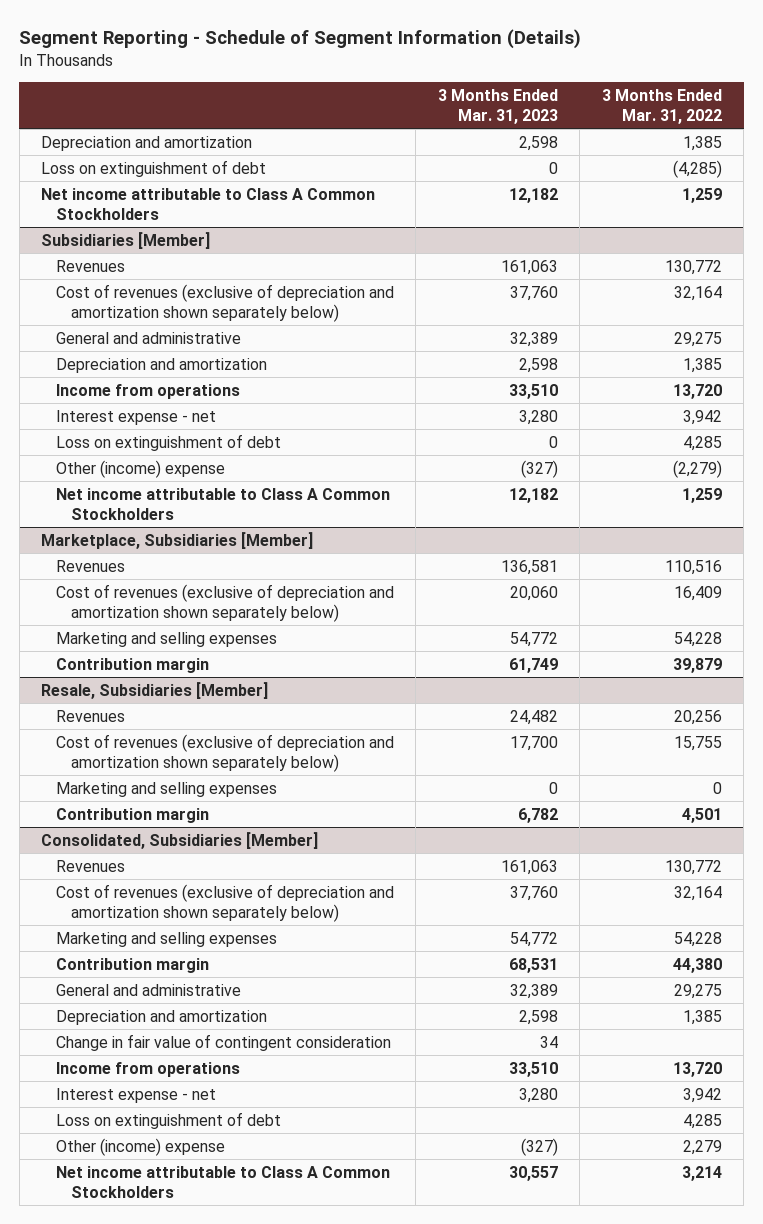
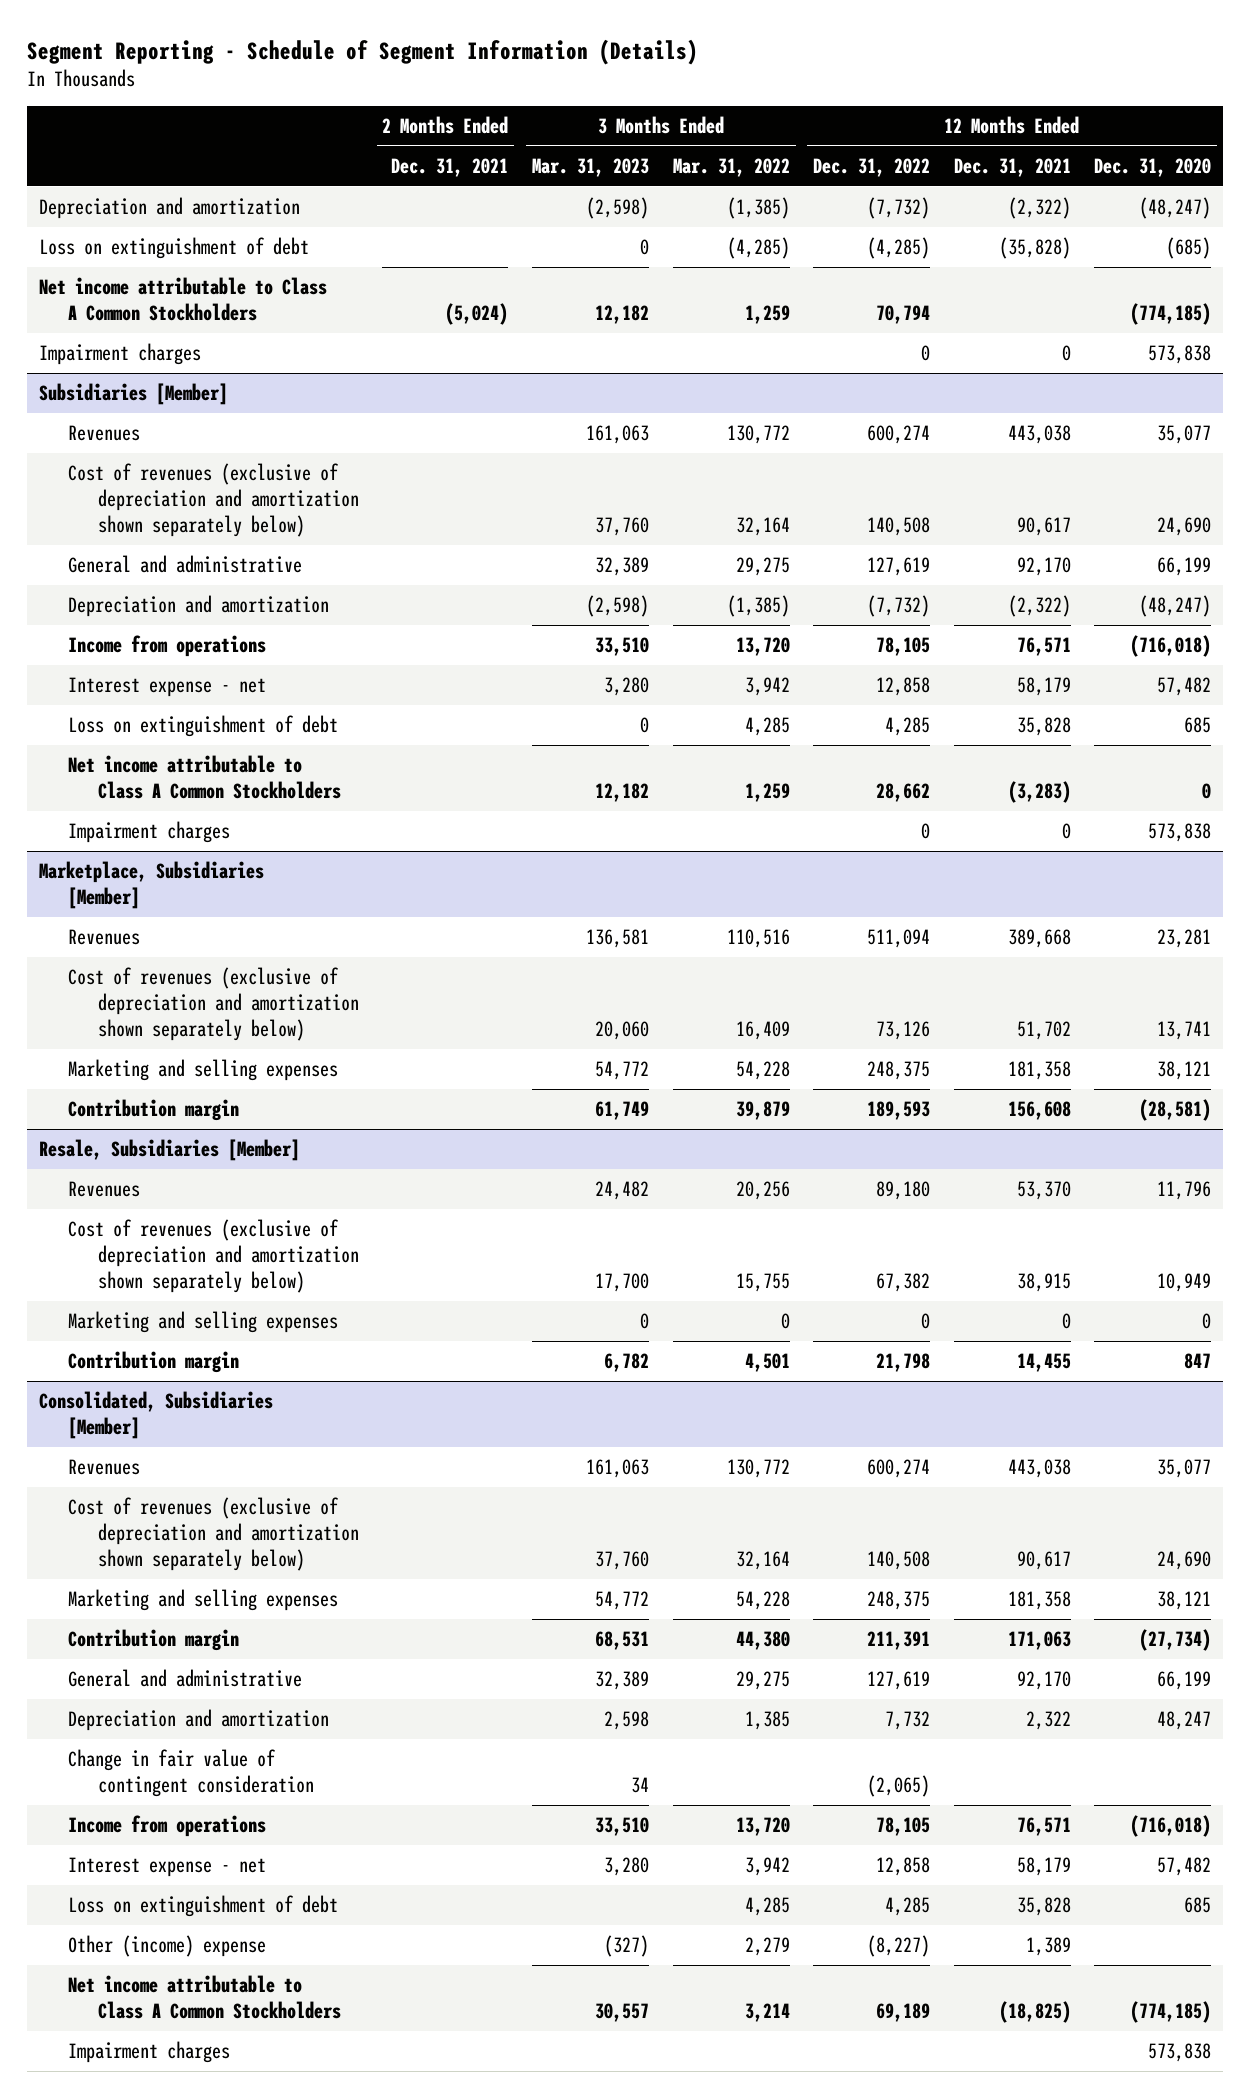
- | 3 Months Ended Mar. 31, 2023 | 3 Months Ended Mar. 31, 2022
+ | 2 Months Ended Dec. 31, 2021 | 3 Months Ended Mar. 31, 2023 | 3 Months Ended Mar. 31, 2022 | 12 Months Ended Dec. 31, 2022 | 12 Months Ended Dec. 31, 2021 | 12 Months Ended Dec. 31, 2020
- Depreciation and amortization | 2,598 | 1,385
+ Depreciation and amortization | | (2,598) | (1,385) | (7,732) | (2,322) | (48,247)
+ Impairment charges | | | | 0 | 0 | 573,838
@ Subsidiaries [Member]
- Depreciation and amortization | 2,598 | 1,385
+ Depreciation and amortization | | (2,598) | (1,385) | (7,732) | (2,322) | (48,247)
- Other (income) expense | (327) | (2,279)
+ Impairment charges | | | | 0 | 0 | 573,838
@ Consolidated, Subsidiaries [Member]
+ Impairment charges | | | | | | 573,838

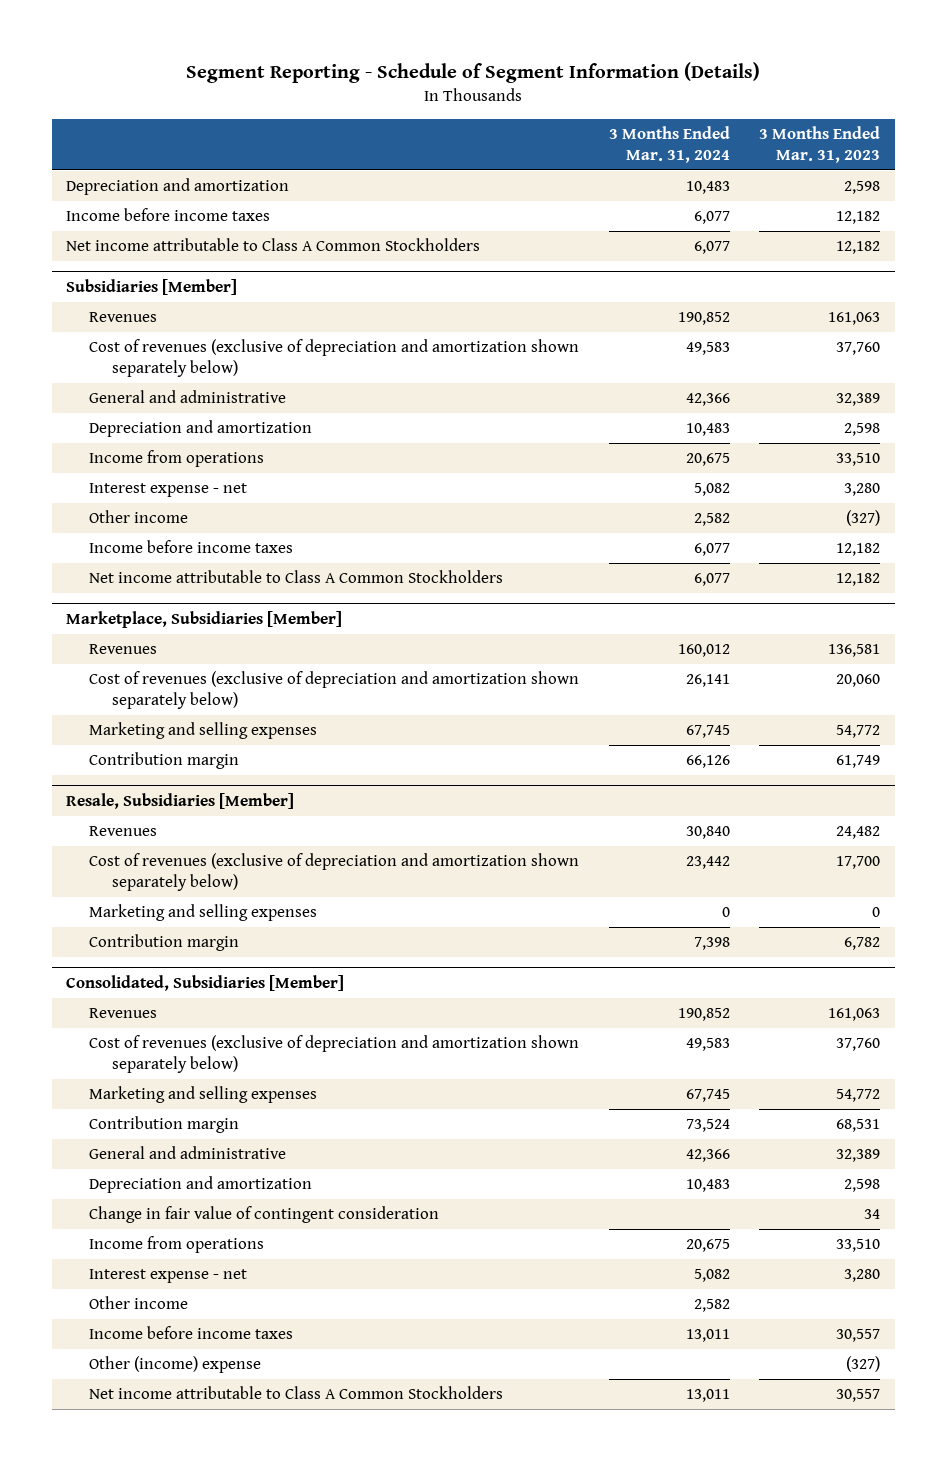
- | 2 Months Ended Dec. 31, 2021 | 3 Months Ended Mar. 31, 2023 | 3 Months Ended Mar. 31, 2022 | 12 Months Ended Dec. 31, 2022 | 12 Months Ended Dec. 31, 2021 | 12 Months Ended Dec. 31, 2020
+ | 3 Months Ended Mar. 31, 2024 | 3 Months Ended Mar. 31, 2023
- Depreciation and amortization | | (2,598) | (1,385) | (7,732) | (2,322) | (48,247)
- Loss on extinguishment of debt | | 0 | (4,285) | (4,285) | (35,828) | (685)
+ Depreciation and amortization | 10,483 | 2,598
+ Income before income taxes | 6,077 | 12,182
- Impairment charges | | | | 0 | 0 | 573,838
@ Subsidiaries [Member]
- Depreciation and amortization | | (2,598) | (1,385) | (7,732) | (2,322) | (48,247)
+ Depreciation and amortization | 10,483 | 2,598
- Loss on extinguishment of debt | | 0 | 4,285 | 4,285 | 35,828 | 685
+ Other income | 2,582 | (327)
+ Income before income taxes | 6,077 | 12,182
- Impairment charges | | | | 0 | 0 | 573,838
@ Consolidated, Subsidiaries [Member]
- Loss on extinguishment of debt | | | 4,285 | 4,285 | 35,828 | 685
+ Other income | 2,582 |
+ Income before income taxes | 13,011 | 30,557
- Impairment charges | | | | | | 573,838

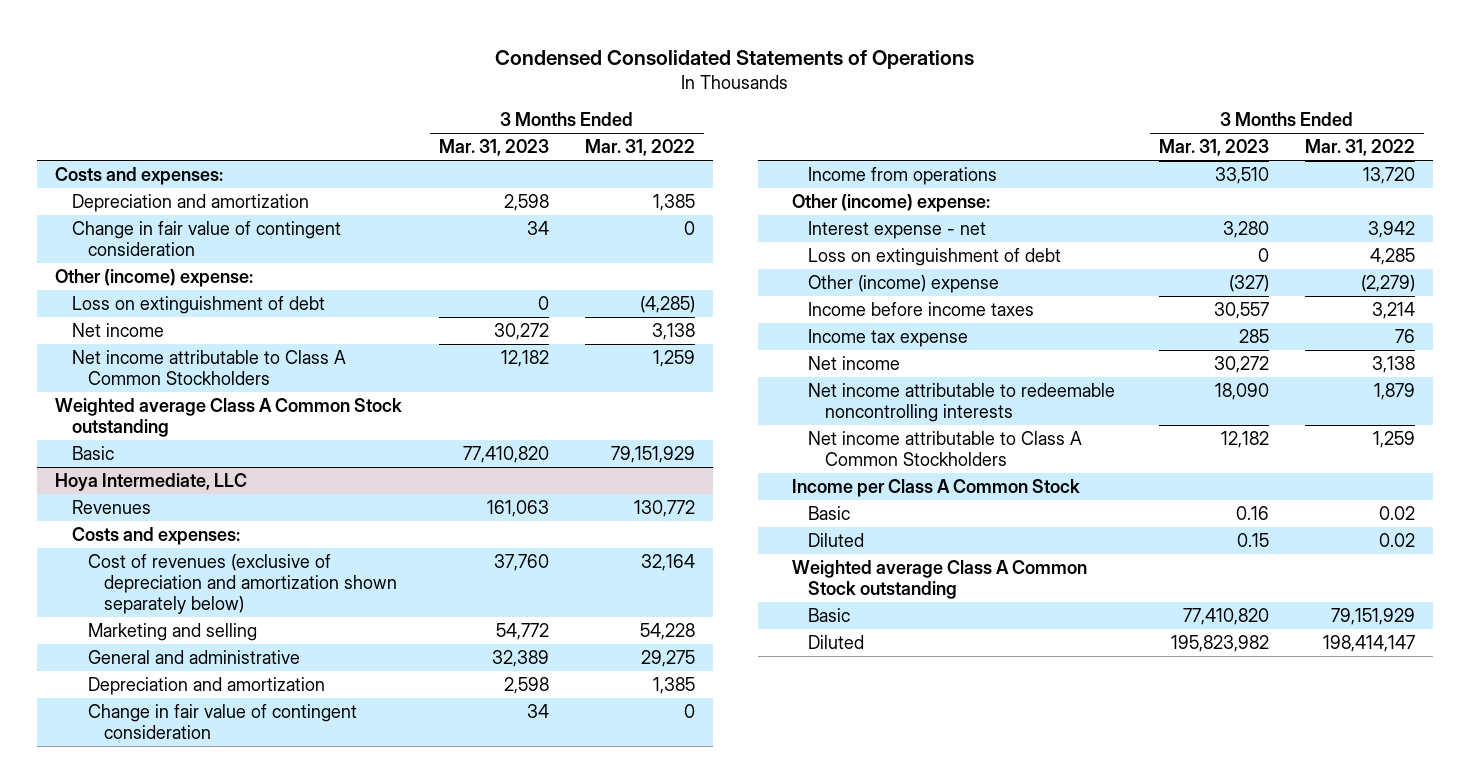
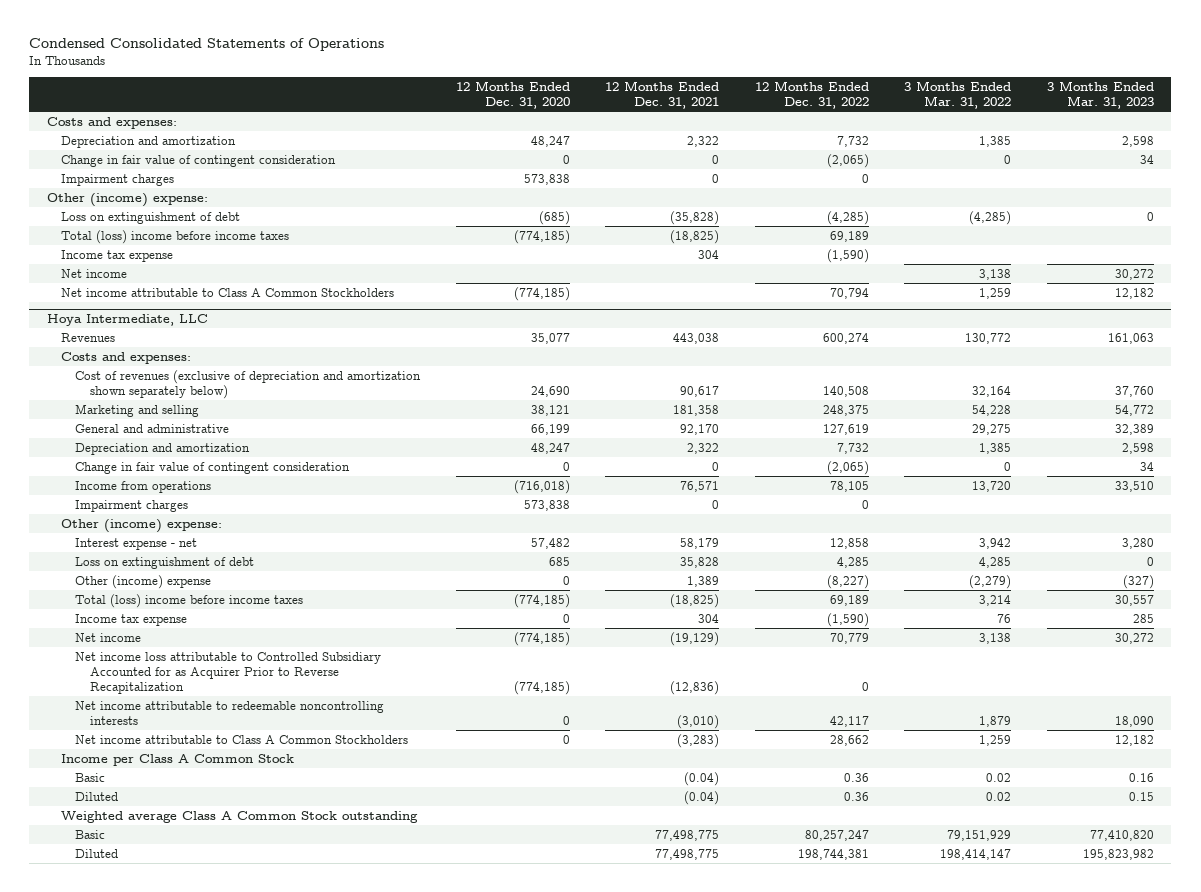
- | 3 Months Ended Mar. 31, 2023 | 3 Months Ended Mar. 31, 2022
+ | 12 Months Ended Dec. 31, 2020 | 12 Months Ended Dec. 31, 2021 | 12 Months Ended Dec. 31, 2022 | 3 Months Ended Mar. 31, 2022 | 3 Months Ended Mar. 31, 2023
+ Impairment charges | 573,838 | 0 | 0 | |
+ Total (loss) income before income taxes | (774,185) | (18,825) | 69,189 | |
+ Income tax expense | | 304 | (1,590) | |
- Weighted average Class A Common Stock outstanding
- Basic | 77,410,820 | 79,151,929
@ Hoya Intermediate, LLC
+ Impairment charges | 573,838 | 0 | 0 | |
- Income before income taxes | 30,557 | 3,214
+ Total (loss) income before income taxes | (774,185) | (18,825) | 69,189 | 3,214 | 30,557
+ Net income loss attributable to Controlled Subsidiary Accounted for as Acquirer Prior to Reverse Recapitalization | (774,185) | (12,836) | 0 | |

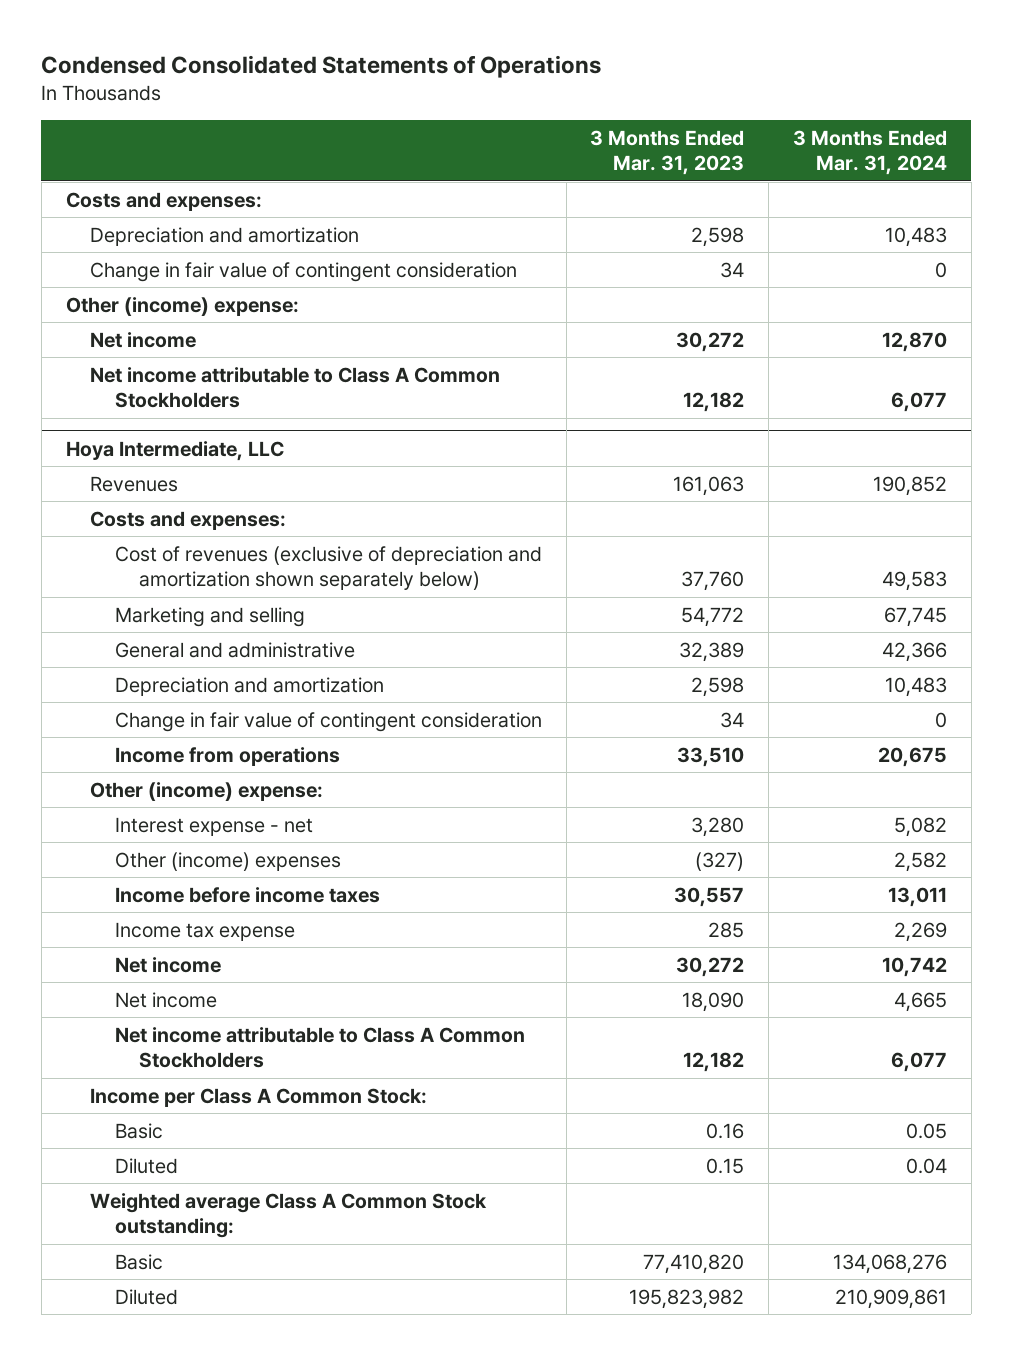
- | 12 Months Ended Dec. 31, 2020 | 12 Months Ended Dec. 31, 2021 | 12 Months Ended Dec. 31, 2022 | 3 Months Ended Mar. 31, 2022 | 3 Months Ended Mar. 31, 2023
+ | 3 Months Ended Mar. 31, 2023 | 3 Months Ended Mar. 31, 2024
- Impairment charges | 573,838 | 0 | 0 | |
- Loss on extinguishment of debt | (685) | (35,828) | (4,285) | (4,285) | 0
- Total (loss) income before income taxes | (774,185) | (18,825) | 69,189 | |
- Income tax expense | | 304 | (1,590) | |
@ Hoya Intermediate, LLC
- Impairment charges | 573,838 | 0 | 0 | |
- Loss on extinguishment of debt | 685 | 35,828 | 4,285 | 4,285 | 0
- Other (income) expense | 0 | 1,389 | (8,227) | (2,279) | (327)
- Total (loss) income before income taxes | (774,185) | (18,825) | 69,189 | 3,214 | 30,557
+ Other (income) expenses | (327) | 2,582
+ Income before income taxes | 30,557 | 13,011
- Net income loss attributable to Controlled Subsidiary Accounted for as Acquirer Prior to Reverse Recapitalization | (774,185) | (12,836) | 0 | |
- Net income attributable to redeemable noncontrolling interests | 0 | (3,010) | 42,117 | 1,879 | 18,090
+ Net income | 18,090 | 4,665
- Income per Class A Common Stock
+ Income per Class A Common Stock:
- Weighted average Class A Common Stock outstanding
+ Weighted average Class A Common Stock outstanding:

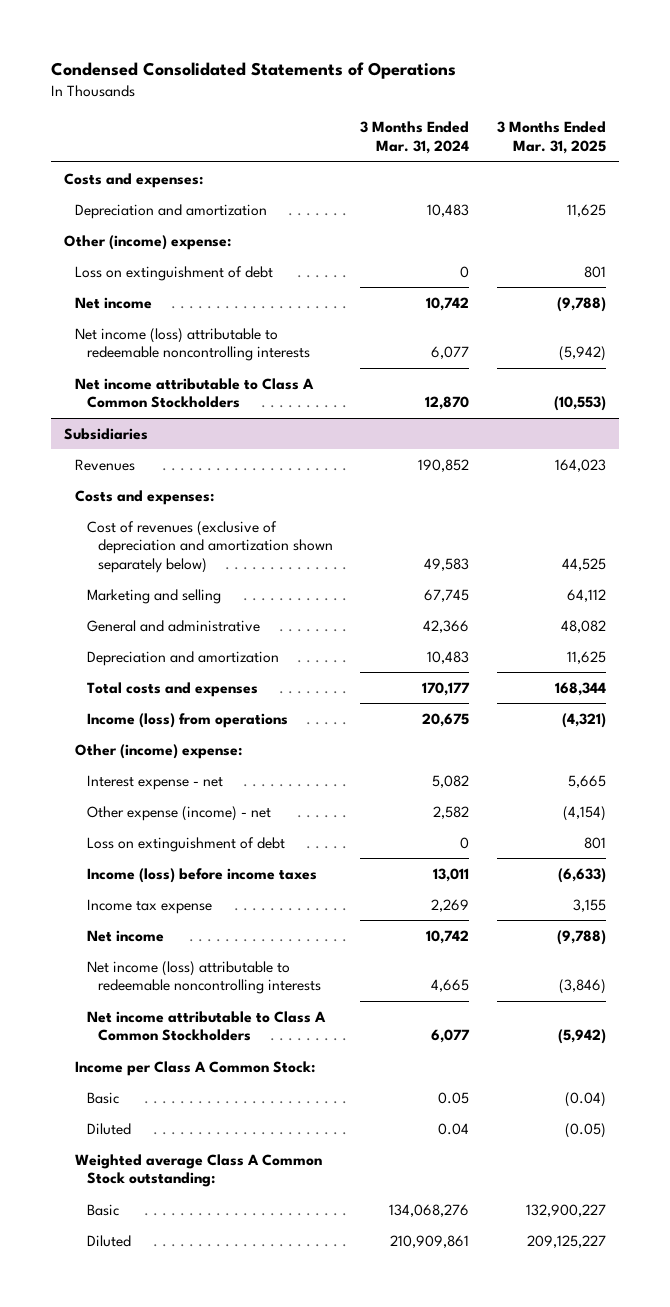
- | 3 Months Ended Mar. 31, 2023 | 3 Months Ended Mar. 31, 2024
+ | 3 Months Ended Mar. 31, 2024 | 3 Months Ended Mar. 31, 2025
- Change in fair value of contingent consideration | 34 | 0
- Net income | 30,272 | 12,870
- Net income attributable to Class A Common Stockholders | 12,182 | 6,077
- Hoya Intermediate, LLC
+ Loss on extinguishment of debt | 0 | 801
+ Net income | 10,742 | (9,788)
+ Net income (loss) attributable to redeemable noncontrolling interests | 6,077 | (5,942)
+ Net income attributable to Class A Common Stockholders | 12,870 | (10,553)
+ Subsidiaries
- Change in fair value of contingent consideration | 34 | 0
- Income from operations | 33,510 | 20,675
+ Total costs and expenses | 170,177 | 168,344
+ Income (loss) from operations | 20,675 | (4,321)
- Other (income) expenses | (327) | 2,582
- Income before income taxes | 30,557 | 13,011
+ Other expense (income) - net | 2,582 | (4,154)
+ Loss on extinguishment of debt | 0 | 801
+ Income (loss) before income taxes | 13,011 | (6,633)
- Net income | 18,090 | 4,665
+ Net income (loss) attributable to redeemable noncontrolling interests | 4,665 | (3,846)

